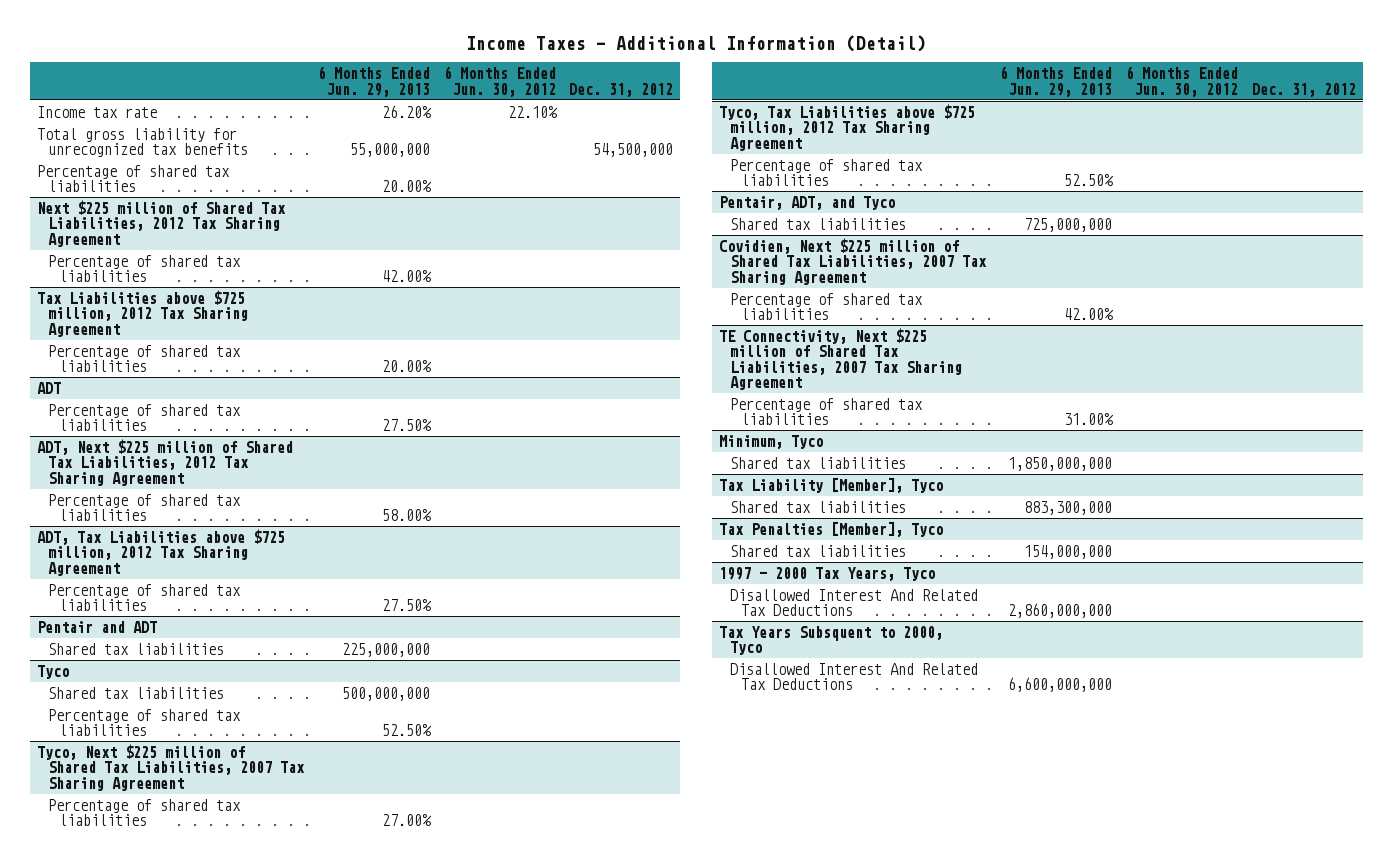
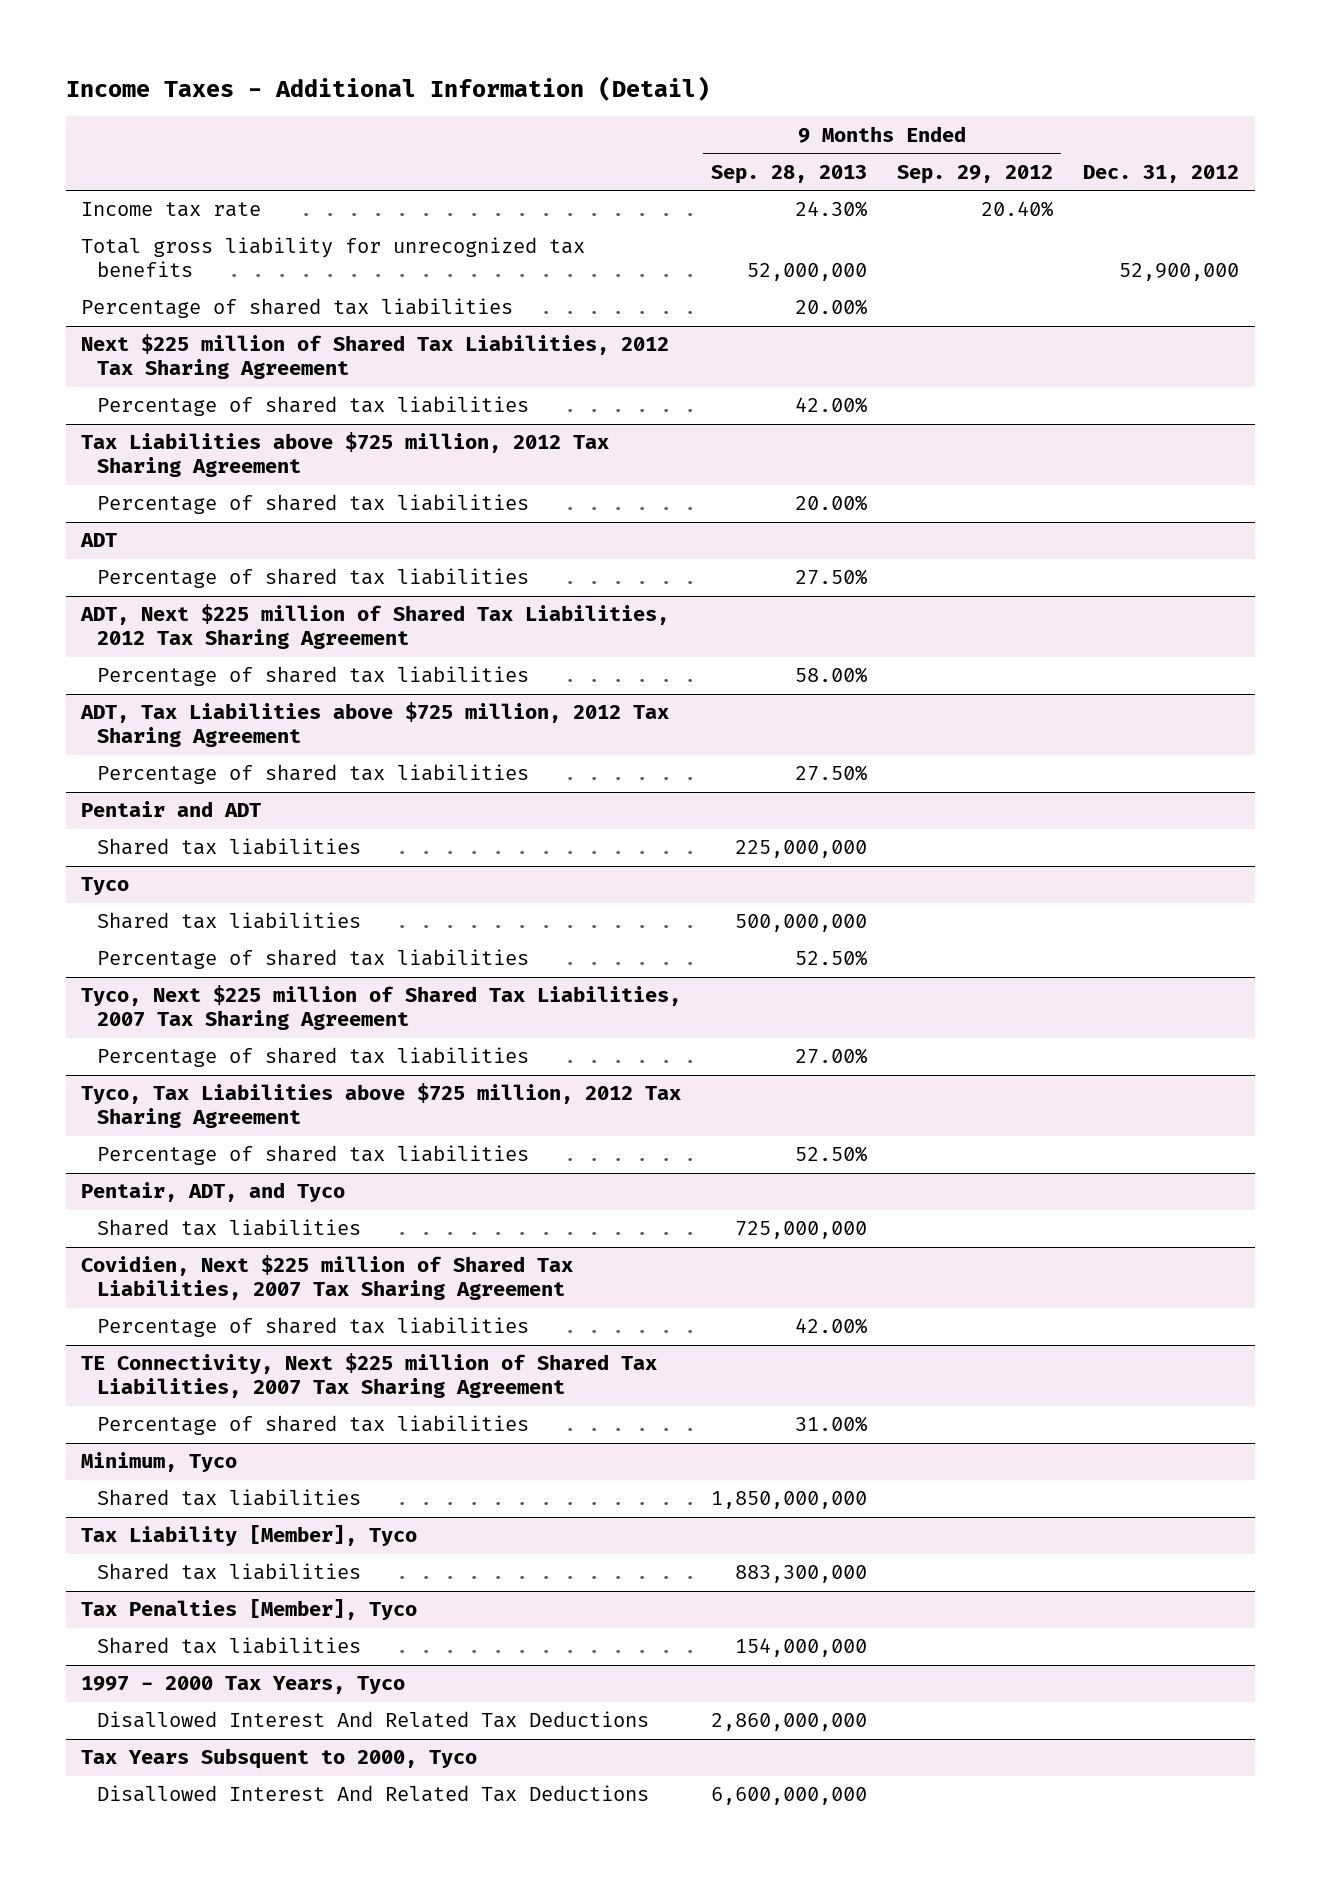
- | 6 Months Ended Jun. 29, 2013 | 6 Months Ended Jun. 30, 2012 | Dec. 31, 2012
+ | 9 Months Ended Sep. 28, 2013 | 9 Months Ended Sep. 29, 2012 | Dec. 31, 2012
- Total gross liability for unrecognized tax benefits | 55,000,000 | | 54,500,000
+ Total gross liability for unrecognized tax benefits | 52,000,000 | | 52,900,000

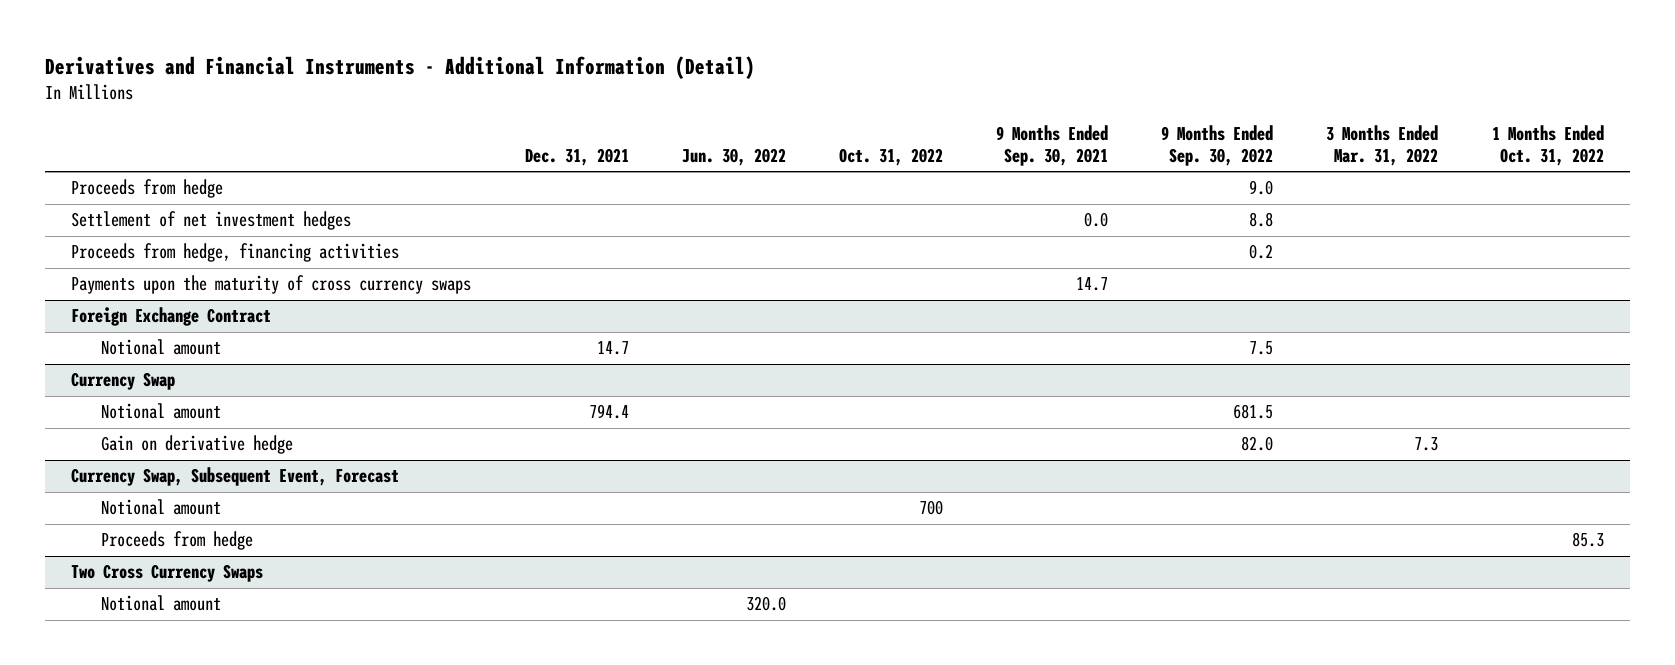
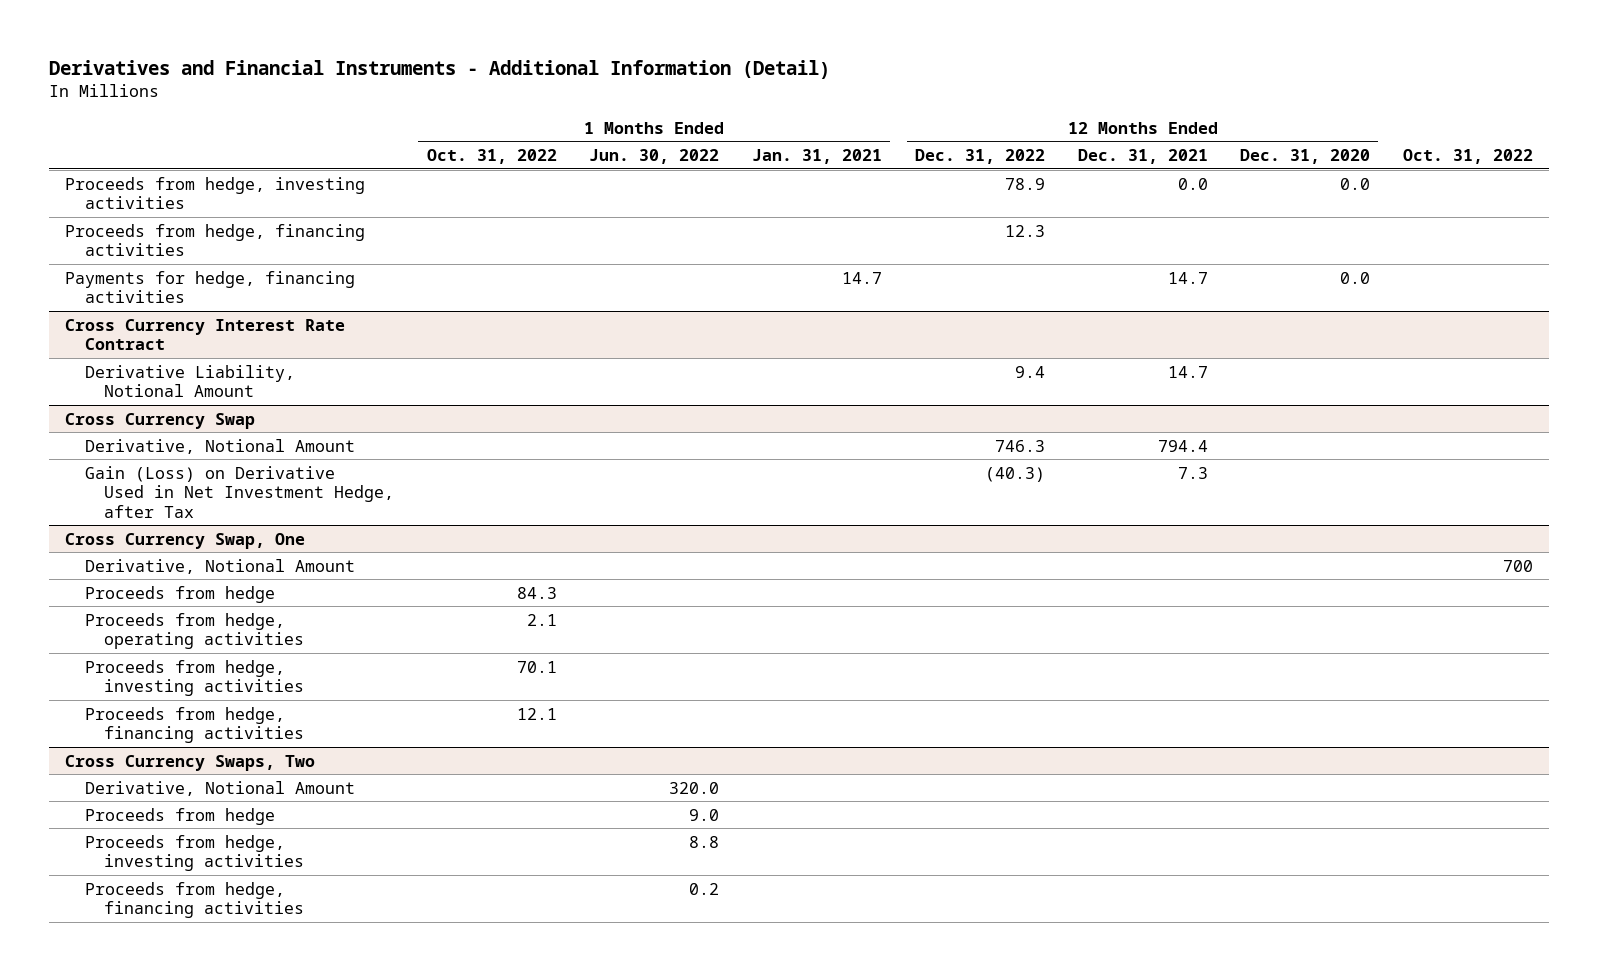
- | Dec. 31, 2021 | Jun. 30, 2022 | Oct. 31, 2022 | 9 Months Ended Sep. 30, 2021 | 9 Months Ended Sep. 30, 2022 | 3 Months Ended Mar. 31, 2022 | 1 Months Ended Oct. 31, 2022
+ | 1 Months Ended Oct. 31, 2022 | 1 Months Ended Jun. 30, 2022 | 1 Months Ended Jan. 31, 2021 | 12 Months Ended Dec. 31, 2022 | 12 Months Ended Dec. 31, 2021 | 12 Months Ended Dec. 31, 2020 | Oct. 31, 2022
- Proceeds from hedge | | | | | 9.0 | |
- Settlement of net investment hedges | | | | 0.0 | 8.8 | |
+ Proceeds from hedge, investing activities | | | | 78.9 | 0.0 | 0.0 |
- Payments upon the maturity of cross currency swaps | | | | 14.7 | | |
- Foreign Exchange Contract
- Notional amount | 14.7 | | | | 7.5 | |
- Currency Swap
- Notional amount | 794.4 | | | | 681.5 | |
- Gain on derivative hedge | | | | | 82.0 | 7.3 |
- Currency Swap, Subsequent Event, Forecast
- Notional amount | | | 700 | | | |
- Proceeds from hedge | | | | | | | 85.3
- Two Cross Currency Swaps
- Notional amount | | 320.0 | | | | |
+ Payments for hedge, financing activities | | | 14.7 | | 14.7 | 0.0 |
+ Cross Currency Interest Rate Contract
+ Derivative Liability, Notional Amount | | | | 9.4 | 14.7 | |
+ Cross Currency Swap
+ Derivative, Notional Amount | | | | 746.3 | 794.4 | |
+ Gain (Loss) on Derivative Used in Net Investment Hedge, after Tax | | | | (40.3) | 7.3 | |
+ Cross Currency Swap, One
+ Derivative, Notional Amount | | | | | | | 700
+ Proceeds from hedge | 84.3 | | | | | |
+ Proceeds from hedge, operating activities | 2.1 | | | | | |
+ Proceeds from hedge, investing activities | 70.1 | | | | | |
+ Proceeds from hedge, financing activities | 12.1 | | | | | |
+ Cross Currency Swaps, Two
+ Derivative, Notional Amount | | 320.0 | | | | |
+ Proceeds from hedge | | 9.0 | | | | |
+ Proceeds from hedge, investing activities | | 8.8 | | | | |
+ Proceeds from hedge, financing activities | | 0.2 | | | | |

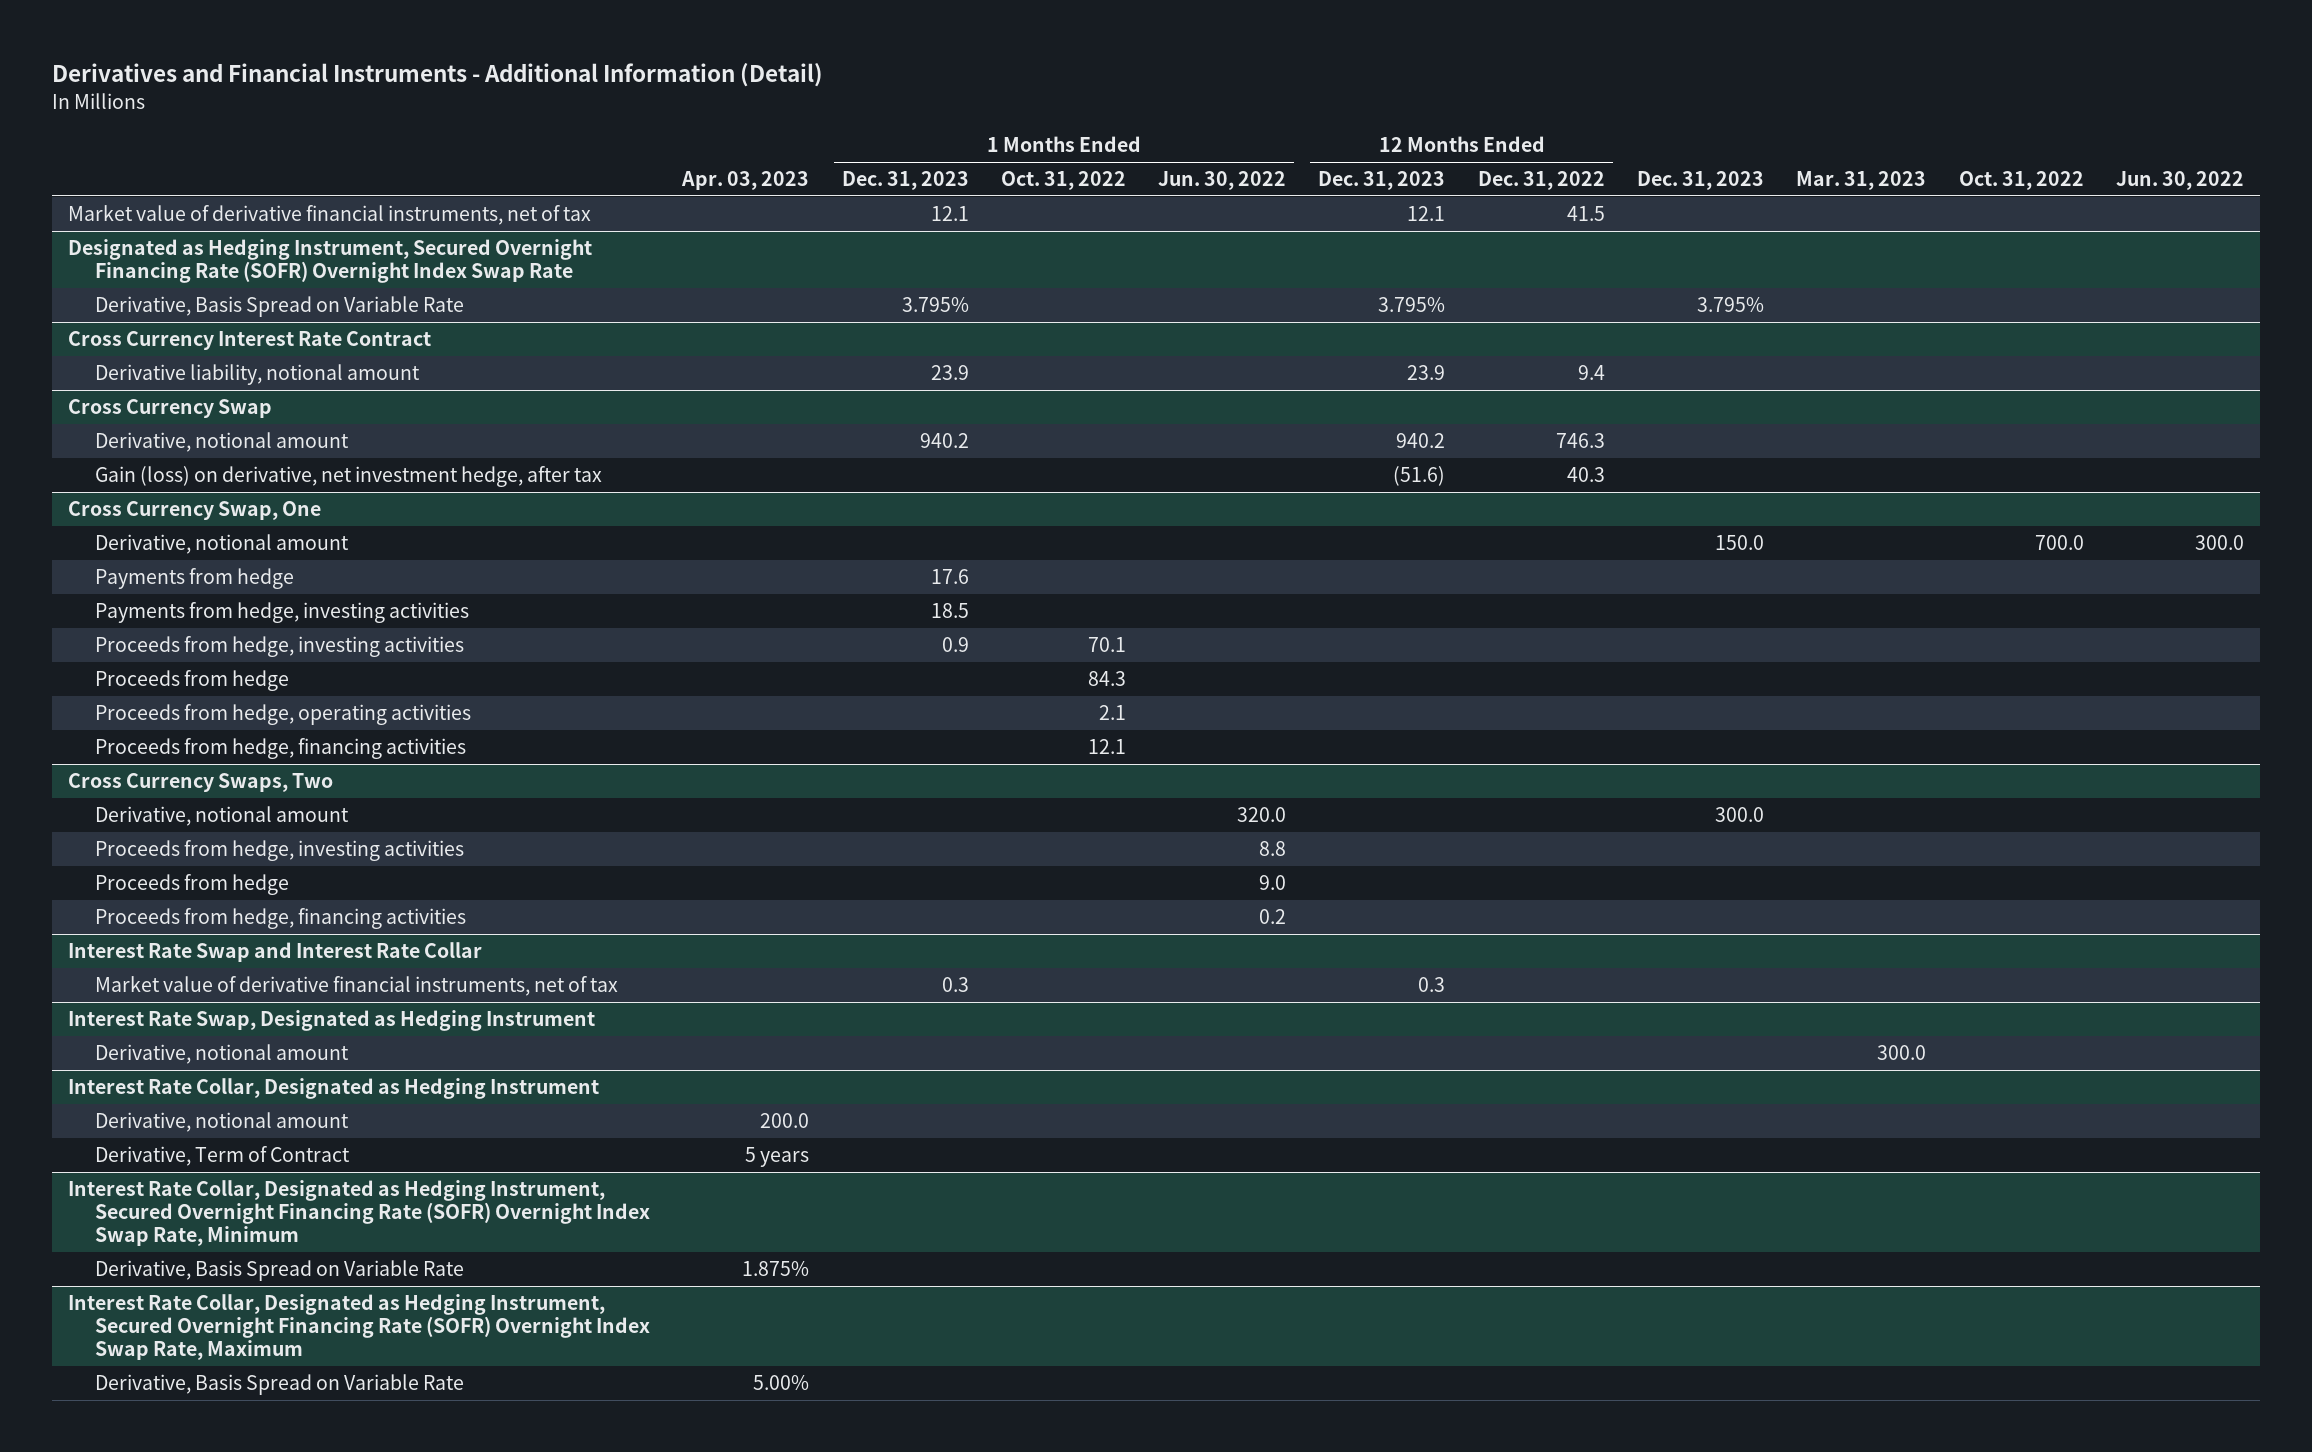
- | 1 Months Ended Oct. 31, 2022 | 1 Months Ended Jun. 30, 2022 | 1 Months Ended Jan. 31, 2021 | 12 Months Ended Dec. 31, 2022 | 12 Months Ended Dec. 31, 2021 | 12 Months Ended Dec. 31, 2020 | Oct. 31, 2022
+ | Apr. 03, 2023 | 1 Months Ended Dec. 31, 2023 | 1 Months Ended Oct. 31, 2022 | 1 Months Ended Jun. 30, 2022 | 12 Months Ended Dec. 31, 2023 | 12 Months Ended Dec. 31, 2022 | Dec. 31, 2023 | Mar. 31, 2023 | Oct. 31, 2022 | Jun. 30, 2022
- Proceeds from hedge, investing activities | | | | 78.9 | 0.0 | 0.0 |
- Proceeds from hedge, financing activities | | | | 12.3 | | |
- Payments for hedge, financing activities | | | 14.7 | | 14.7 | 0.0 |
+ Market value of derivative financial instruments, net of tax | | 12.1 | | | 12.1 | 41.5 | | | |
+ Designated as Hedging Instrument, Secured Overnight Financing Rate (SOFR) Overnight Index Swap Rate
+ Derivative, Basis Spread on Variable Rate | | 3.795% | | | 3.795% | | 3.795% | | |
@ Cross Currency Interest Rate Contract
- Derivative Liability, Notional Amount | | | | 9.4 | 14.7 | |
+ Derivative liability, notional amount | | 23.9 | | | 23.9 | 9.4 | | | |
@ Cross Currency Swap
- Derivative, Notional Amount | | | | 746.3 | 794.4 | |
- Gain (Loss) on Derivative Used in Net Investment Hedge, after Tax | | | | (40.3) | 7.3 | |
+ Derivative, notional amount | | 940.2 | | | 940.2 | 746.3 | | | |
+ Gain (loss) on derivative, net investment hedge, after tax | | | | | (51.6) | 40.3 | | | |
@ Cross Currency Swap, One
- Derivative, Notional Amount | | | | | | | 700
+ Derivative, notional amount | | | | | | | 150.0 | | 700.0 | 300.0
+ Payments from hedge | | 17.6 | | | | | | | |
+ Payments from hedge, investing activities | | 18.5 | | | | | | | |
moved up: Proceeds from hedge, investing activities | | 0.9 | 70.1 | | | | | | |
@ Cross Currency Swaps, Two
- Derivative, Notional Amount | | 320.0 | | | | |
+ Derivative, notional amount | | | | 320.0 | | | 300.0 | | |
moved down: Proceeds from hedge | | | | 9.0 | | | | | |
+ Interest Rate Swap and Interest Rate Collar
+ Market value of derivative financial instruments, net of tax | | 0.3 | | | 0.3 | | | | |
+ Interest Rate Swap, Designated as Hedging Instrument
+ Derivative, notional amount | | | | | | | | 300.0 | |
+ Interest Rate Collar, Designated as Hedging Instrument
+ Derivative, notional amount | 200.0 | | | | | | | | |
+ Derivative, Term of Contract | 5 years | | | | | | | | |
+ Interest Rate Collar, Designated as Hedging Instrument, Secured Overnight Financing Rate (SOFR) Overnight Index Swap Rate, Minimum
+ Derivative, Basis Spread on Variable Rate | 1.875% | | | | | | | | |
+ Interest Rate Collar, Designated as Hedging Instrument, Secured Overnight Financing Rate (SOFR) Overnight Index Swap Rate, Maximum
+ Derivative, Basis Spread on Variable Rate | 5.00% | | | | | | | | |

